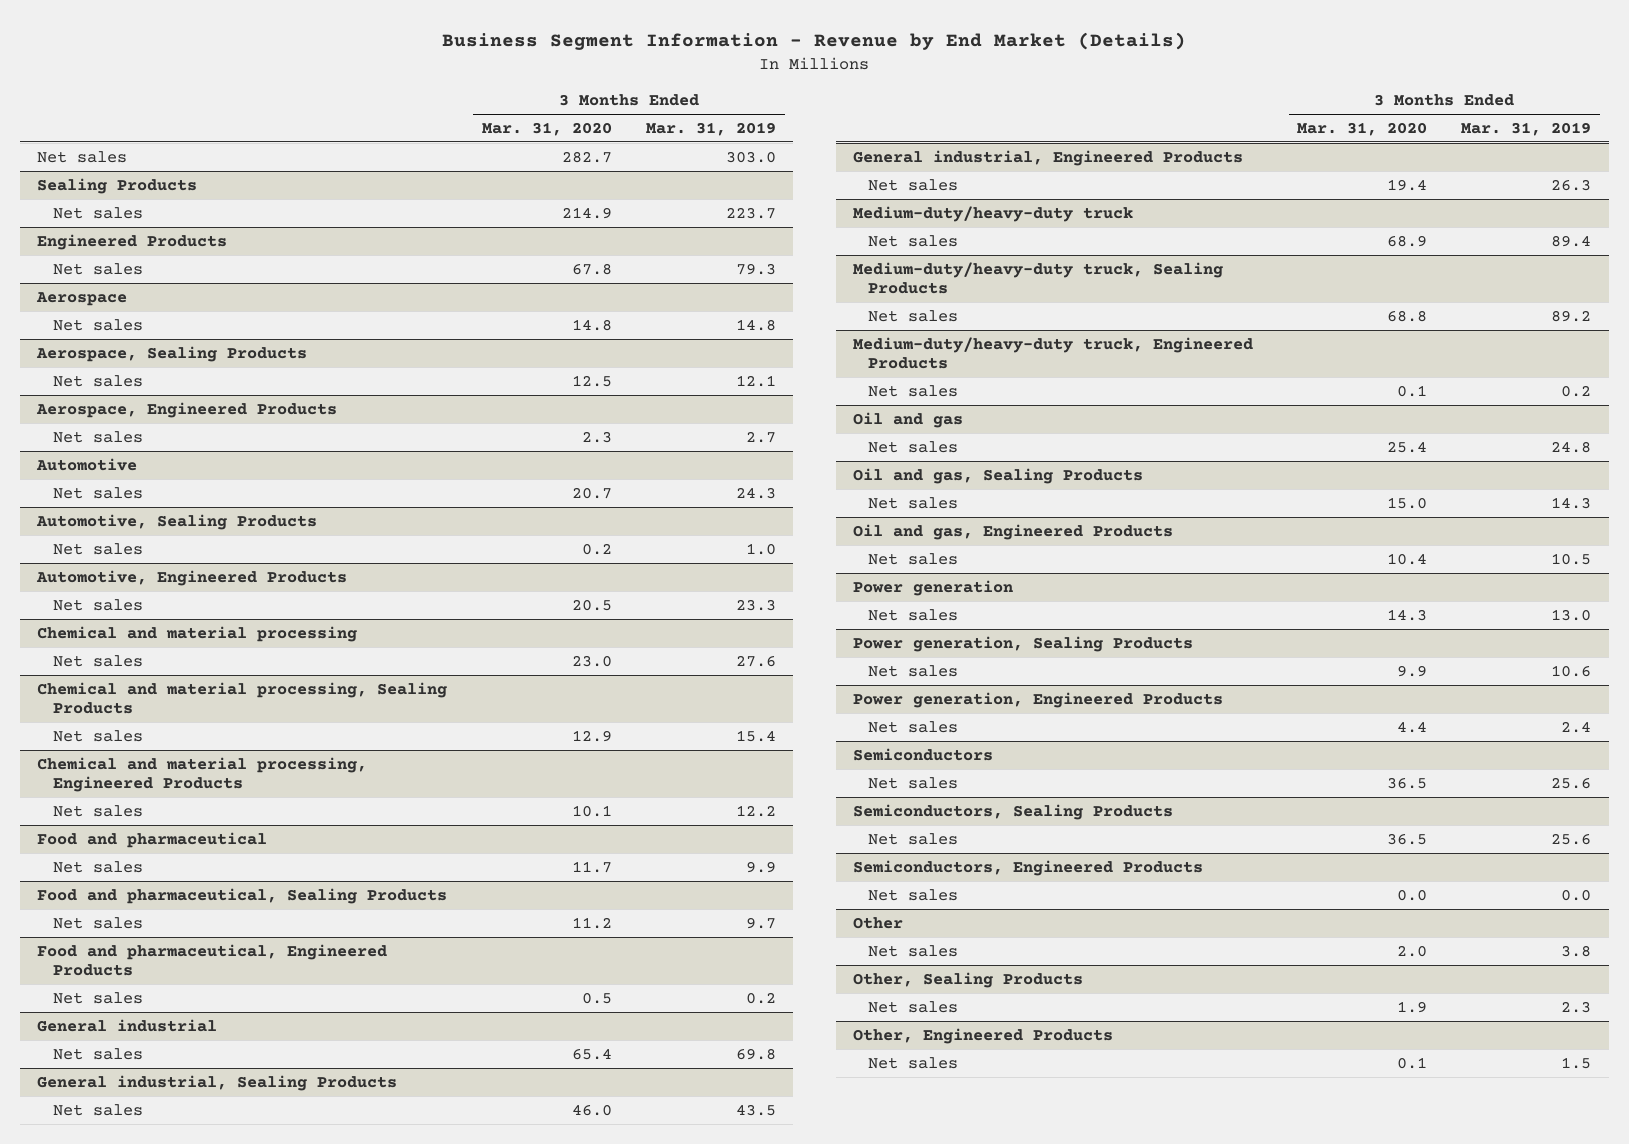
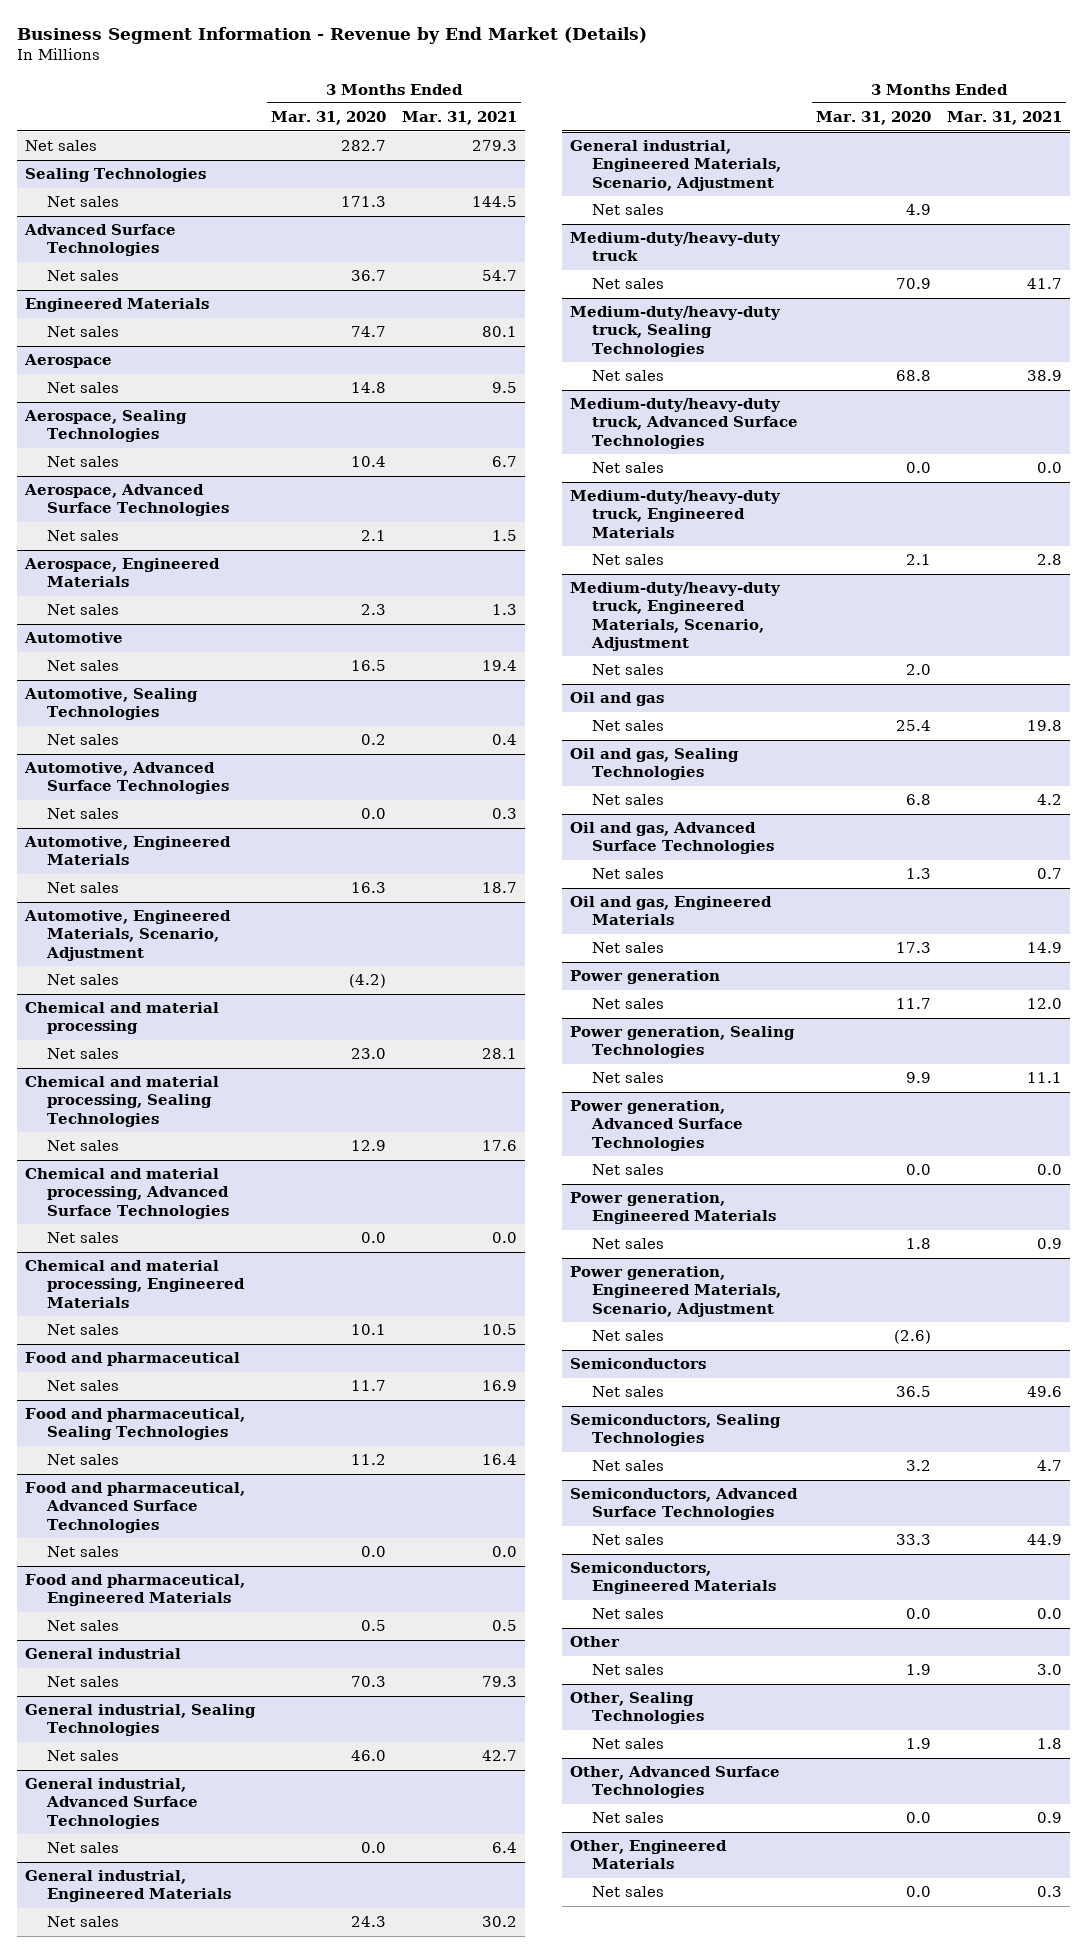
- | 3 Months Ended Mar. 31, 2020 | 3 Months Ended Mar. 31, 2019
+ | 3 Months Ended Mar. 31, 2020 | 3 Months Ended Mar. 31, 2021
- Sealing Products
- Net sales | 214.9 | 223.7
- Engineered Products
- Net sales | 67.8 | 79.3
+ Sealing Technologies
+ Net sales | 171.3 | 144.5
+ Advanced Surface Technologies
+ Net sales | 36.7 | 54.7
+ Engineered Materials
+ Net sales | 74.7 | 80.1
- Aerospace, Sealing Products
- Net sales | 12.5 | 12.1
- Aerospace, Engineered Products
+ Aerospace, Sealing Technologies
+ Net sales | 10.4 | 6.7
+ Aerospace, Advanced Surface Technologies
+ Net sales | 2.1 | 1.5
+ Aerospace, Engineered Materials
@ Automotive
- Net sales | 20.7 | 24.3
- Automotive, Sealing Products
@ Automotive
+ Net sales | 16.5 | 19.4
+ Automotive, Sealing Technologies
- Automotive, Engineered Products
- Net sales | 20.5 | 23.3
+ Automotive, Advanced Surface Technologies
+ Net sales | 0.0 | 0.3
+ Automotive, Engineered Materials
+ Net sales | 16.3 | 18.7
+ Automotive, Engineered Materials, Scenario, Adjustment
+ Net sales | (4.2) |
- Chemical and material processing, Sealing Products
+ Chemical and material processing, Sealing Technologies
- Chemical and material processing, Engineered Products
+ Chemical and material processing, Advanced Surface Technologies
+ Net sales | 0.0 | 0.0
+ Chemical and material processing, Engineered Materials
- Food and pharmaceutical, Sealing Products
+ Food and pharmaceutical, Sealing Technologies
- Food and pharmaceutical, Engineered Products
+ Food and pharmaceutical, Advanced Surface Technologies
+ Net sales | 0.0 | 0.0
+ Food and pharmaceutical, Engineered Materials
@ General industrial
- Net sales | 65.4 | 69.8
- General industrial, Sealing Products
@ General industrial
+ Net sales | 70.3 | 79.3
+ General industrial, Sealing Technologies
- General industrial, Engineered Products
- Net sales | 19.4 | 26.3
+ General industrial, Advanced Surface Technologies
+ Net sales | 0.0 | 6.4
+ General industrial, Engineered Materials
+ Net sales | 24.3 | 30.2
+ General industrial, Engineered Materials, Scenario, Adjustment
+ Net sales | 4.9 |
@ Medium-duty/heavy-duty truck
- Net sales | 68.9 | 89.4
- Medium-duty/heavy-duty truck, Sealing Products
@ Medium-duty/heavy-duty truck
+ Net sales | 70.9 | 41.7
+ Medium-duty/heavy-duty truck, Sealing Technologies
- Medium-duty/heavy-duty truck, Engineered Products
- Net sales | 0.1 | 0.2
+ Medium-duty/heavy-duty truck, Advanced Surface Technologies
+ Net sales | 0.0 | 0.0
+ Medium-duty/heavy-duty truck, Engineered Materials
+ Net sales | 2.1 | 2.8
+ Medium-duty/heavy-duty truck, Engineered Materials, Scenario, Adjustment
+ Net sales | 2.0 |
- Oil and gas, Sealing Products
- Net sales | 15.0 | 14.3
- Oil and gas, Engineered Products
- Net sales | 10.4 | 10.5
+ Oil and gas, Sealing Technologies
+ Net sales | 6.8 | 4.2
+ Oil and gas, Advanced Surface Technologies
+ Net sales | 1.3 | 0.7
+ Oil and gas, Engineered Materials
+ Net sales | 17.3 | 14.9
@ Power generation
- Net sales | 14.3 | 13.0
- Power generation, Sealing Products
@ Power generation
+ Net sales | 11.7 | 12.0
+ Power generation, Sealing Technologies
- Power generation, Engineered Products
- Net sales | 4.4 | 2.4
+ Power generation, Advanced Surface Technologies
+ Net sales | 0.0 | 0.0
+ Power generation, Engineered Materials
+ Net sales | 1.8 | 0.9
+ Power generation, Engineered Materials, Scenario, Adjustment
+ Net sales | (2.6) |
- Semiconductors, Sealing Products
- Net sales | 36.5 | 25.6
- Semiconductors, Engineered Products
+ Semiconductors, Sealing Technologies
+ Net sales | 3.2 | 4.7
+ Semiconductors, Advanced Surface Technologies
+ Net sales | 33.3 | 44.9
+ Semiconductors, Engineered Materials
@ Other
- Net sales | 2.0 | 3.8
- Other, Sealing Products
- Other, Engineered Products
- Net sales | 0.1 | 1.5
+ Other, Sealing Technologies
+ Net sales | 1.9 | 1.8
+ Other, Advanced Surface Technologies
+ Net sales | 0.0 | 0.9
+ Other, Engineered Materials
+ Net sales | 0.0 | 0.3

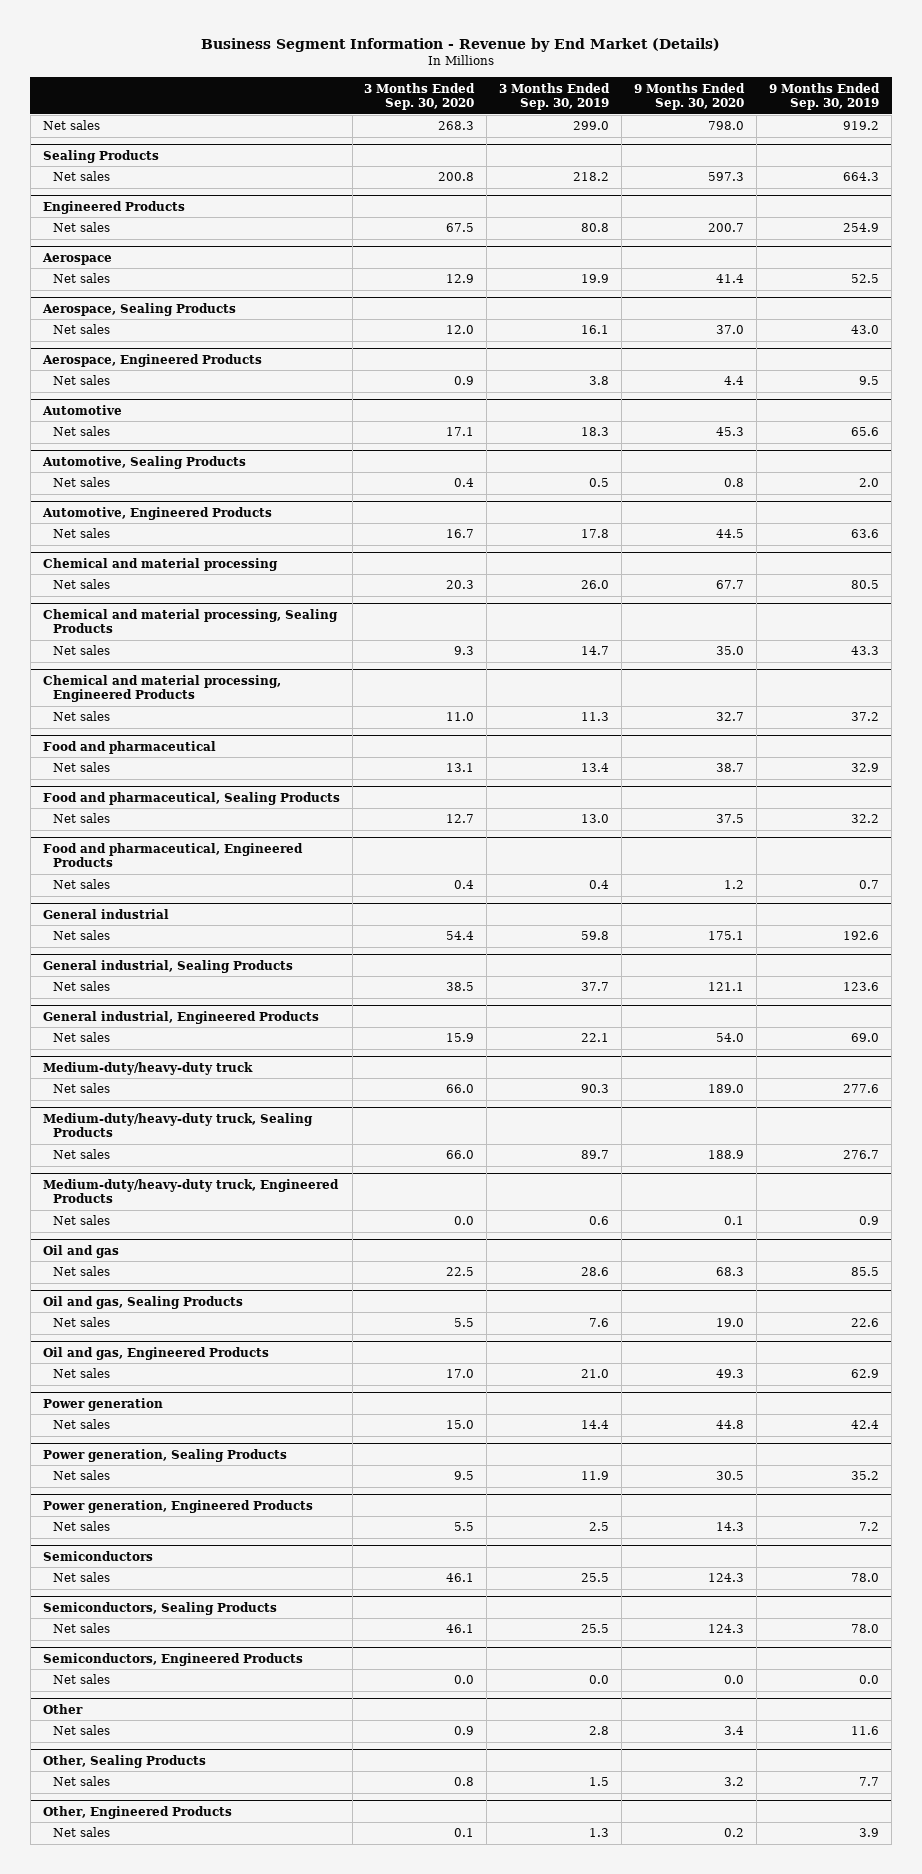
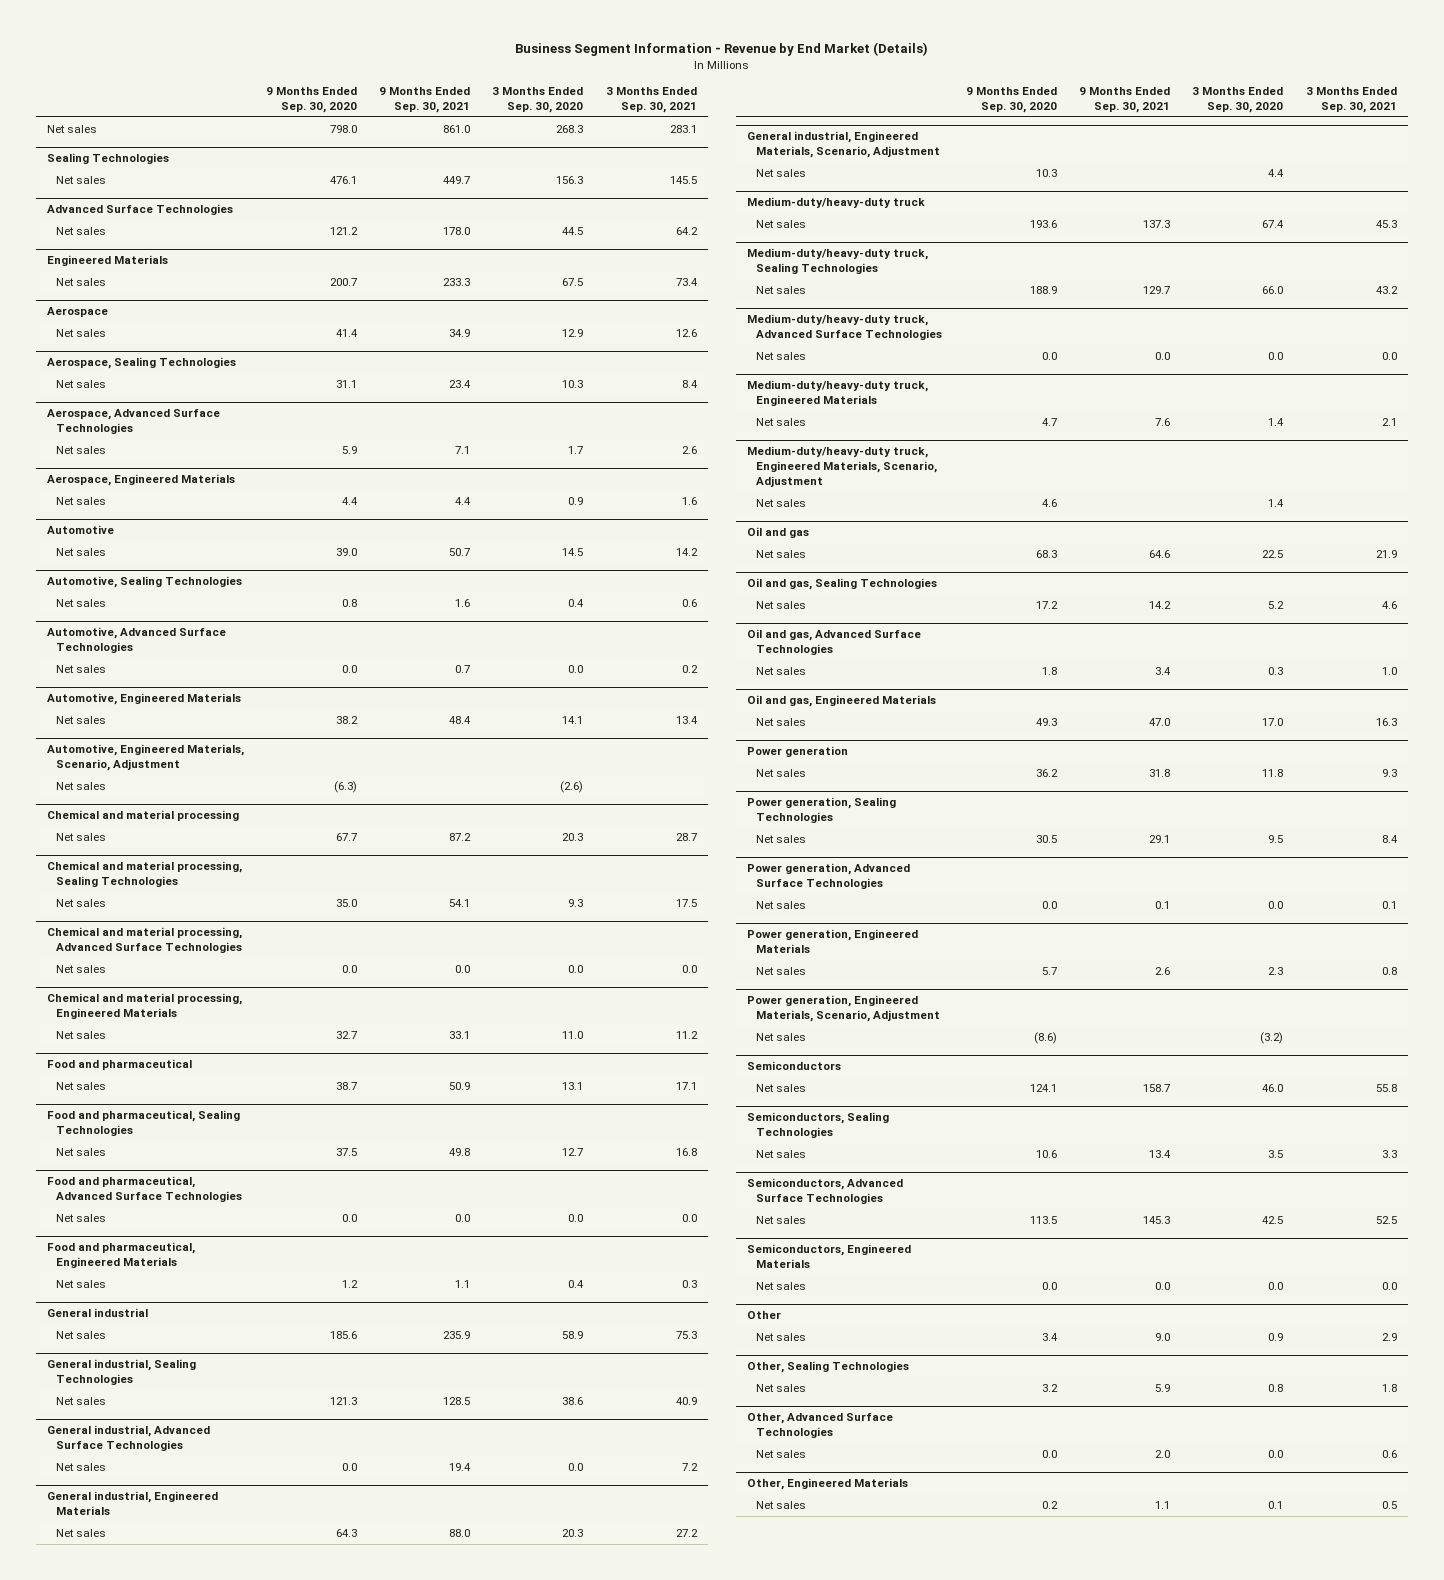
- | 3 Months Ended Sep. 30, 2020 | 3 Months Ended Sep. 30, 2019 | 9 Months Ended Sep. 30, 2020 | 9 Months Ended Sep. 30, 2019
+ | 9 Months Ended Sep. 30, 2020 | 9 Months Ended Sep. 30, 2021 | 3 Months Ended Sep. 30, 2020 | 3 Months Ended Sep. 30, 2021
- Sealing Products
- Net sales | 200.8 | 218.2 | 597.3 | 664.3
- Engineered Products
+ Sealing Technologies
+ Net sales | 476.1 | 449.7 | 156.3 | 145.5
+ Advanced Surface Technologies
+ Net sales | 121.2 | 178.0 | 44.5 | 64.2
+ Engineered Materials
- Aerospace, Sealing Products
- Net sales | 12.0 | 16.1 | 37.0 | 43.0
- Aerospace, Engineered Products
+ Aerospace, Sealing Technologies
+ Net sales | 31.1 | 23.4 | 10.3 | 8.4
+ Aerospace, Advanced Surface Technologies
+ Net sales | 5.9 | 7.1 | 1.7 | 2.6
+ Aerospace, Engineered Materials
@ Automotive
- Net sales | 17.1 | 18.3 | 45.3 | 65.6
- Automotive, Sealing Products
@ Automotive
+ Net sales | 39.0 | 50.7 | 14.5 | 14.2
+ Automotive, Sealing Technologies
- Automotive, Engineered Products
- Net sales | 16.7 | 17.8 | 44.5 | 63.6
+ Automotive, Advanced Surface Technologies
+ Net sales | 0.0 | 0.7 | 0.0 | 0.2
+ Automotive, Engineered Materials
+ Net sales | 38.2 | 48.4 | 14.1 | 13.4
+ Automotive, Engineered Materials, Scenario, Adjustment
+ Net sales | (6.3) | | (2.6) |
- Chemical and material processing, Sealing Products
+ Chemical and material processing, Sealing Technologies
- Chemical and material processing, Engineered Products
+ Chemical and material processing, Advanced Surface Technologies
+ Net sales | 0.0 | 0.0 | 0.0 | 0.0
+ Chemical and material processing, Engineered Materials
- Food and pharmaceutical, Sealing Products
+ Food and pharmaceutical, Sealing Technologies
- Food and pharmaceutical, Engineered Products
+ Food and pharmaceutical, Advanced Surface Technologies
+ Net sales | 0.0 | 0.0 | 0.0 | 0.0
+ Food and pharmaceutical, Engineered Materials
@ General industrial
- Net sales | 54.4 | 59.8 | 175.1 | 192.6
- General industrial, Sealing Products
- Net sales | 38.5 | 37.7 | 121.1 | 123.6
- General industrial, Engineered Products
- Net sales | 15.9 | 22.1 | 54.0 | 69.0
@ General industrial
+ Net sales | 185.6 | 235.9 | 58.9 | 75.3
+ General industrial, Sealing Technologies
+ Net sales | 121.3 | 128.5 | 38.6 | 40.9
+ General industrial, Advanced Surface Technologies
+ Net sales | 0.0 | 19.4 | 0.0 | 7.2
+ General industrial, Engineered Materials
+ Net sales | 64.3 | 88.0 | 20.3 | 27.2
+ General industrial, Engineered Materials, Scenario, Adjustment
+ Net sales | 10.3 | | 4.4 |
@ Medium-duty/heavy-duty truck
- Net sales | 66.0 | 90.3 | 189.0 | 277.6
- Medium-duty/heavy-duty truck, Sealing Products
@ Medium-duty/heavy-duty truck
+ Net sales | 193.6 | 137.3 | 67.4 | 45.3
+ Medium-duty/heavy-duty truck, Sealing Technologies
- Medium-duty/heavy-duty truck, Engineered Products
- Net sales | 0.0 | 0.6 | 0.1 | 0.9
+ Medium-duty/heavy-duty truck, Advanced Surface Technologies
+ Net sales | 0.0 | 0.0 | 0.0 | 0.0
+ Medium-duty/heavy-duty truck, Engineered Materials
+ Net sales | 4.7 | 7.6 | 1.4 | 2.1
+ Medium-duty/heavy-duty truck, Engineered Materials, Scenario, Adjustment
+ Net sales | 4.6 | | 1.4 |
- Oil and gas, Sealing Products
- Net sales | 5.5 | 7.6 | 19.0 | 22.6
- Oil and gas, Engineered Products
+ Oil and gas, Sealing Technologies
+ Net sales | 17.2 | 14.2 | 5.2 | 4.6
+ Oil and gas, Advanced Surface Technologies
+ Net sales | 1.8 | 3.4 | 0.3 | 1.0
+ Oil and gas, Engineered Materials
@ Power generation
- Net sales | 15.0 | 14.4 | 44.8 | 42.4
- Power generation, Sealing Products
@ Power generation
+ Net sales | 36.2 | 31.8 | 11.8 | 9.3
+ Power generation, Sealing Technologies
- Power generation, Engineered Products
- Net sales | 5.5 | 2.5 | 14.3 | 7.2
+ Power generation, Advanced Surface Technologies
+ Net sales | 0.0 | 0.1 | 0.0 | 0.1
+ Power generation, Engineered Materials
+ Net sales | 5.7 | 2.6 | 2.3 | 0.8
+ Power generation, Engineered Materials, Scenario, Adjustment
+ Net sales | (8.6) | | (3.2) |
@ Semiconductors
- Net sales | 46.1 | 25.5 | 124.3 | 78.0
- Semiconductors, Sealing Products
- Net sales | 46.1 | 25.5 | 124.3 | 78.0
- Semiconductors, Engineered Products
@ Semiconductors
+ Net sales | 124.1 | 158.7 | 46.0 | 55.8
+ Semiconductors, Sealing Technologies
+ Net sales | 10.6 | 13.4 | 3.5 | 3.3
+ Semiconductors, Advanced Surface Technologies
+ Net sales | 113.5 | 145.3 | 42.5 | 52.5
+ Semiconductors, Engineered Materials
- Other, Sealing Products
+ Other, Sealing Technologies
- Other, Engineered Products
+ Other, Advanced Surface Technologies
+ Net sales | 0.0 | 2.0 | 0.0 | 0.6
+ Other, Engineered Materials

